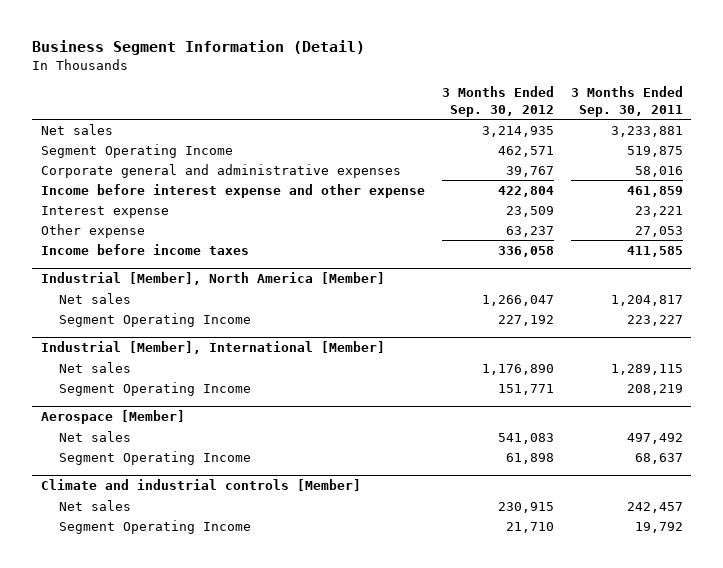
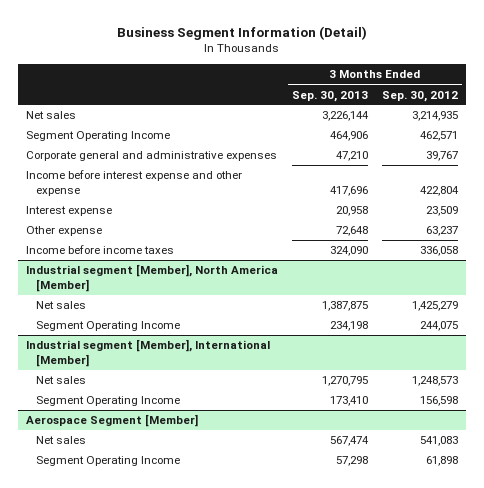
- | 3 Months Ended Sep. 30, 2012 | 3 Months Ended Sep. 30, 2011
+ | 3 Months Ended Sep. 30, 2013 | 3 Months Ended Sep. 30, 2012
- Industrial [Member], North America [Member]
- Net sales | 1,266,047 | 1,204,817
- Segment Operating Income | 227,192 | 223,227
- Industrial [Member], International [Member]
- Net sales | 1,176,890 | 1,289,115
- Segment Operating Income | 151,771 | 208,219
- Aerospace [Member]
+ Industrial segment [Member], North America [Member]
+ Net sales | 1,387,875 | 1,425,279
+ Segment Operating Income | 234,198 | 244,075
+ Industrial segment [Member], International [Member]
+ Net sales | 1,270,795 | 1,248,573
+ Segment Operating Income | 173,410 | 156,598
+ Aerospace Segment [Member]
- Climate and industrial controls [Member]
- Net sales | 230,915 | 242,457
- Segment Operating Income | 21,710 | 19,792

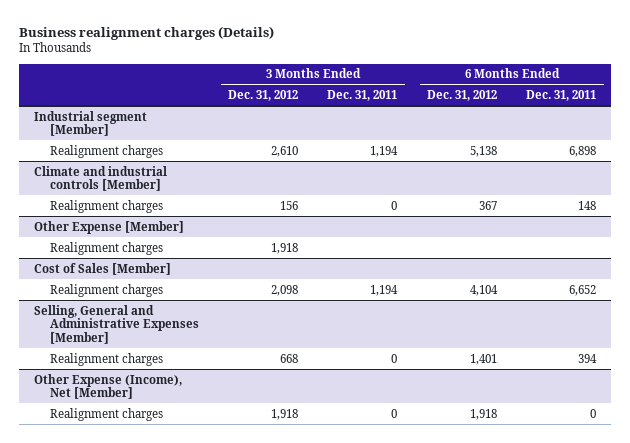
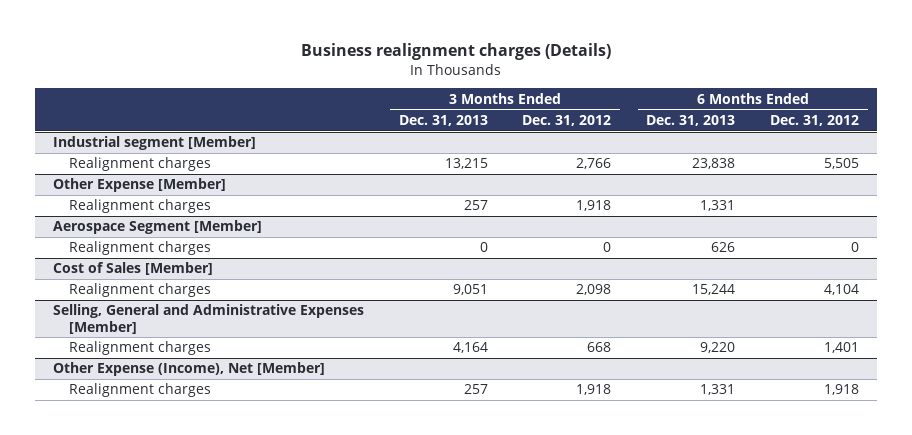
- | 3 Months Ended Dec. 31, 2012 | 3 Months Ended Dec. 31, 2011 | 6 Months Ended Dec. 31, 2012 | 6 Months Ended Dec. 31, 2011
+ | 3 Months Ended Dec. 31, 2013 | 3 Months Ended Dec. 31, 2012 | 6 Months Ended Dec. 31, 2013 | 6 Months Ended Dec. 31, 2012
@ Industrial segment [Member]
- Realignment charges | 2,610 | 1,194 | 5,138 | 6,898
- Climate and industrial controls [Member]
- Realignment charges | 156 | 0 | 367 | 148
@ Industrial segment [Member]
+ Realignment charges | 13,215 | 2,766 | 23,838 | 5,505
+ Aerospace Segment [Member]
+ Realignment charges | 0 | 0 | 626 | 0

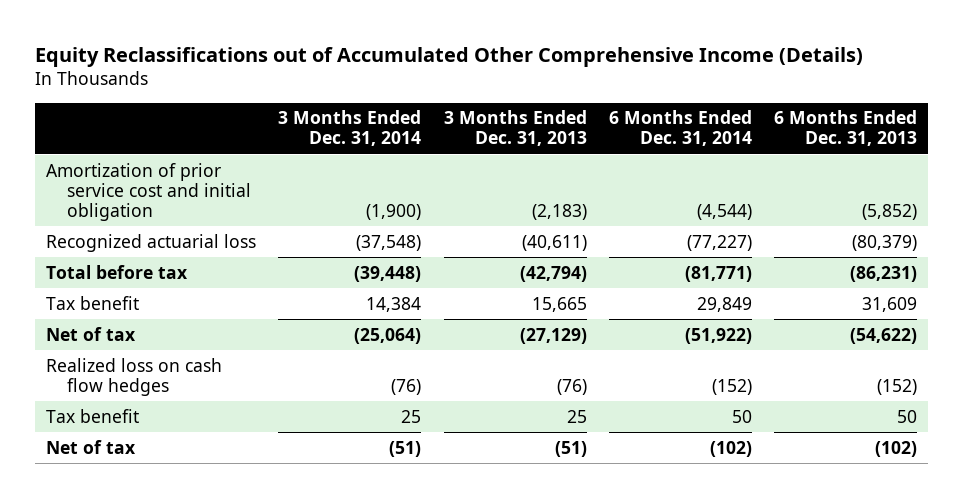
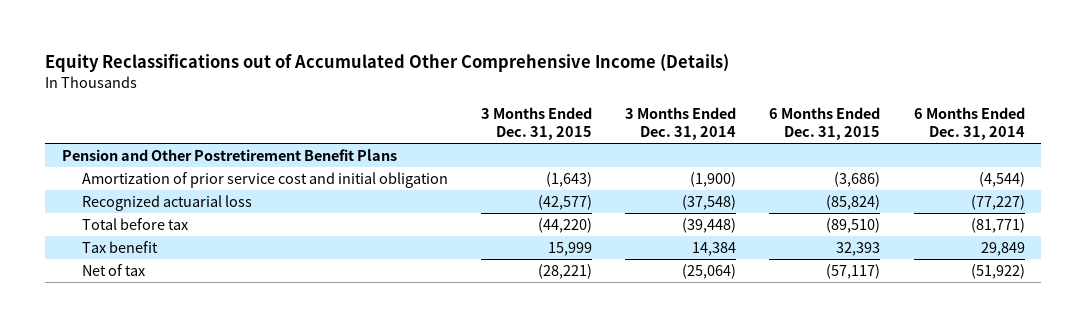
- | 3 Months Ended Dec. 31, 2014 | 3 Months Ended Dec. 31, 2013 | 6 Months Ended Dec. 31, 2014 | 6 Months Ended Dec. 31, 2013
+ | 3 Months Ended Dec. 31, 2015 | 3 Months Ended Dec. 31, 2014 | 6 Months Ended Dec. 31, 2015 | 6 Months Ended Dec. 31, 2014
+ Pension and Other Postretirement Benefit Plans
- Realized loss on cash flow hedges | (76) | (76) | (152) | (152)
- Tax benefit | 25 | 25 | 50 | 50
- Net of tax | (51) | (51) | (102) | (102)

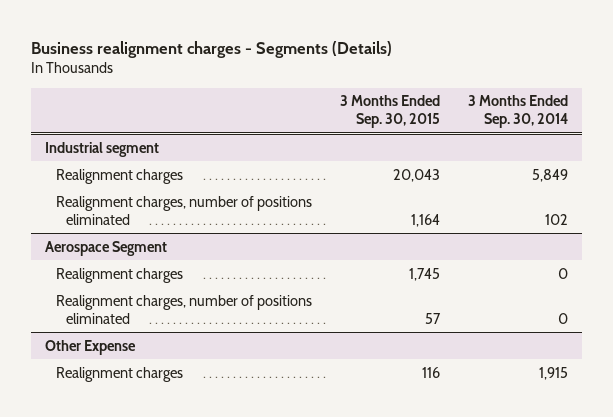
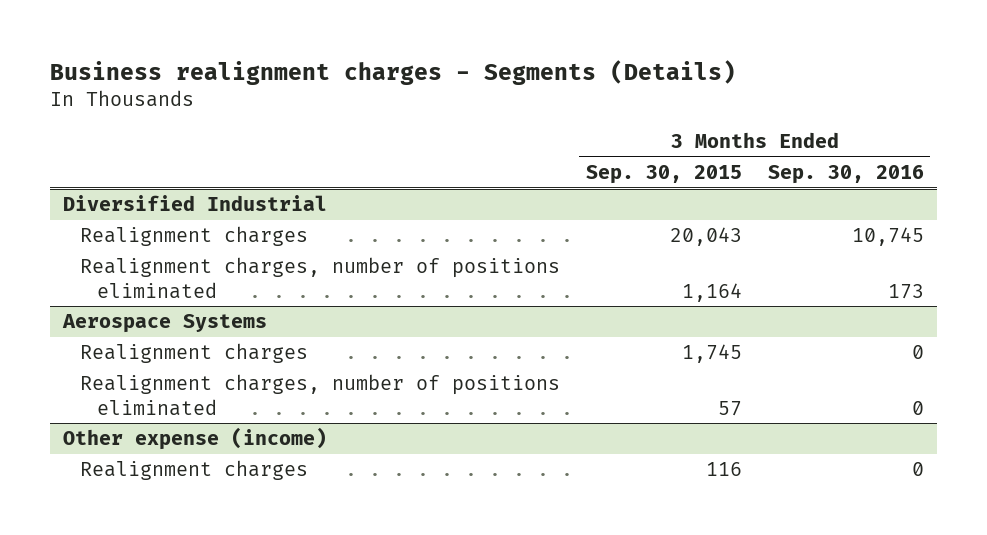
- | 3 Months Ended Sep. 30, 2015 | 3 Months Ended Sep. 30, 2014
+ | 3 Months Ended Sep. 30, 2015 | 3 Months Ended Sep. 30, 2016
- Industrial segment
+ Diversified Industrial
- Aerospace Segment
+ Aerospace Systems
- Other Expense
+ Other expense (income)

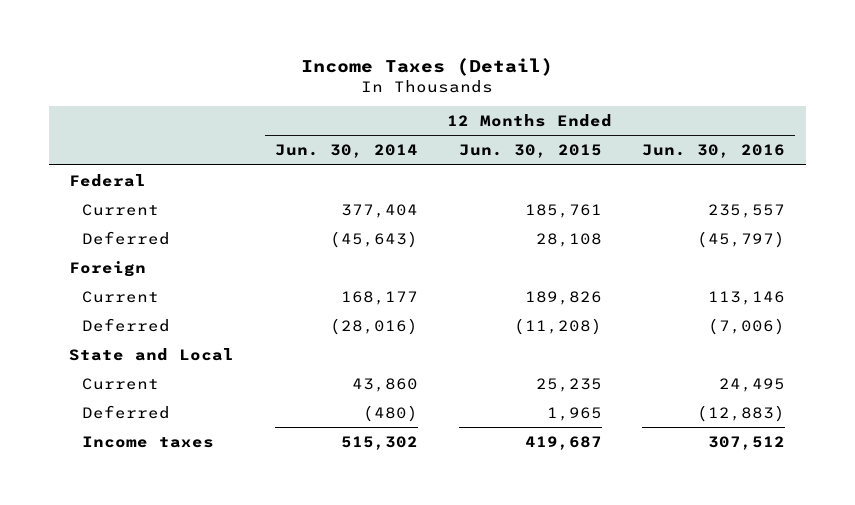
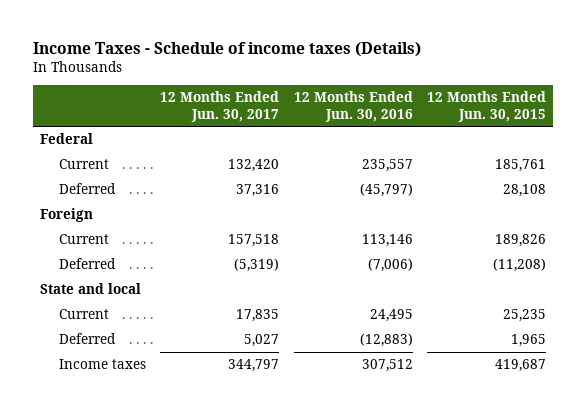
- Income Taxes (Detail)
+ Income Taxes - Schedule of income taxes (Details)
- | 12 Months Ended Jun. 30, 2014 | 12 Months Ended Jun. 30, 2015 | 12 Months Ended Jun. 30, 2016
+ | 12 Months Ended Jun. 30, 2017 | 12 Months Ended Jun. 30, 2016 | 12 Months Ended Jun. 30, 2015
- State and Local
+ State and local

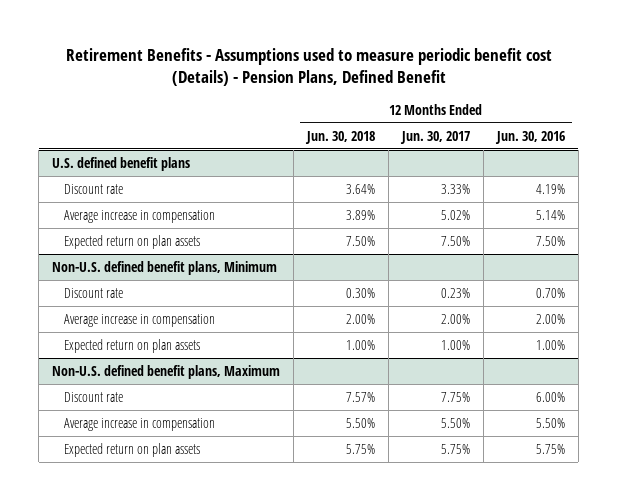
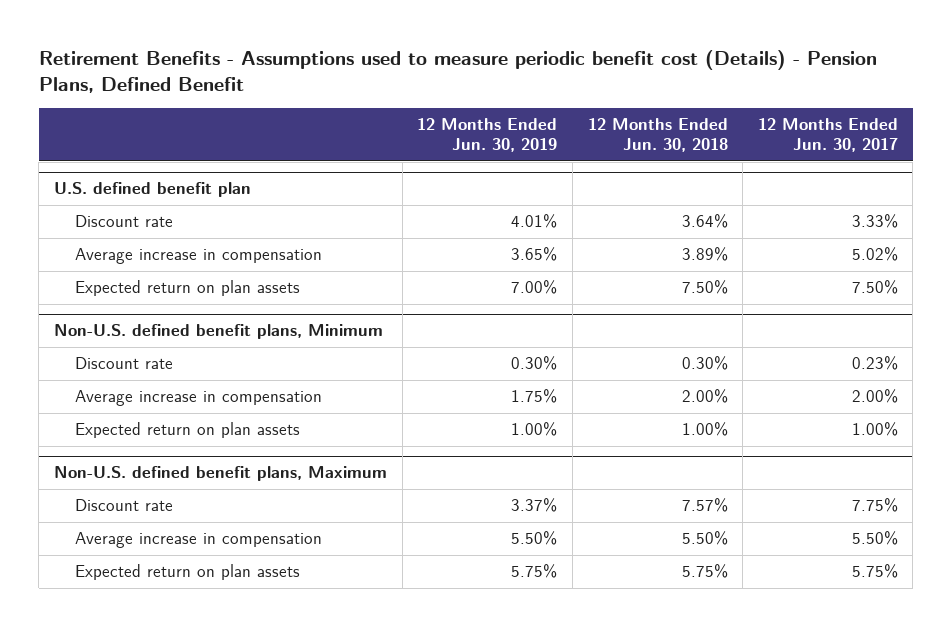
- | 12 Months Ended Jun. 30, 2018 | 12 Months Ended Jun. 30, 2017 | 12 Months Ended Jun. 30, 2016
+ | 12 Months Ended Jun. 30, 2019 | 12 Months Ended Jun. 30, 2018 | 12 Months Ended Jun. 30, 2017
- U.S. defined benefit plans
+ U.S. defined benefit plan

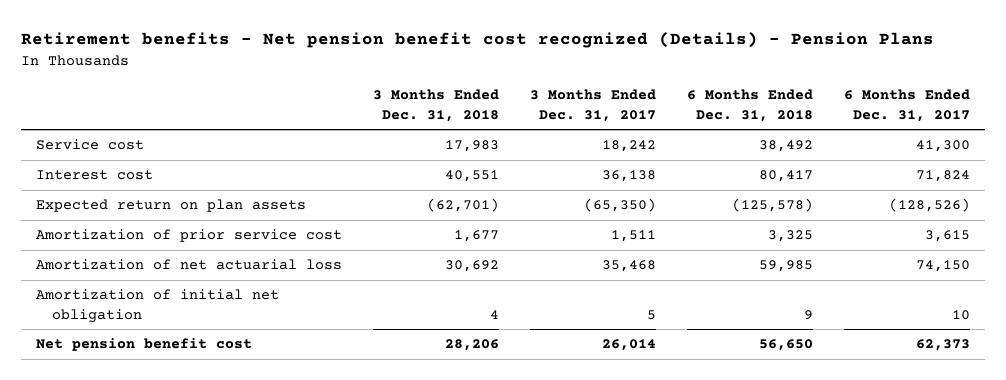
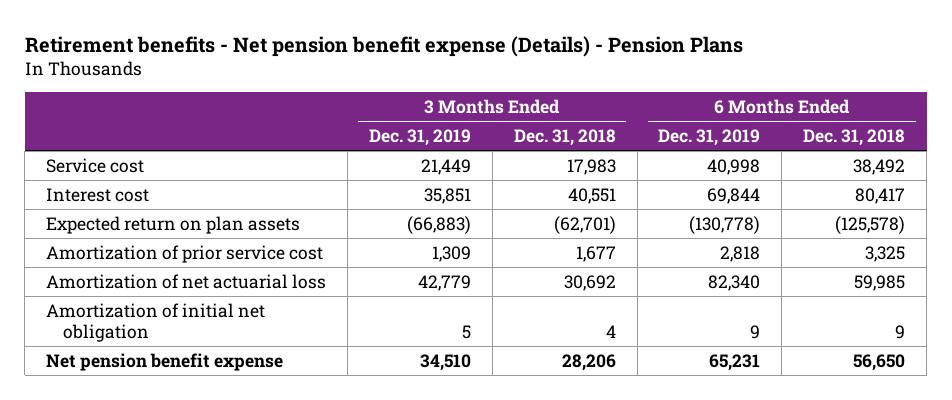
- Retirement benefits - Net pension benefit cost recognized (Details) - Pension Plans
+ Retirement benefits - Net pension benefit expense (Details) - Pension Plans
- | 3 Months Ended Dec. 31, 2018 | 3 Months Ended Dec. 31, 2017 | 6 Months Ended Dec. 31, 2018 | 6 Months Ended Dec. 31, 2017
+ | 3 Months Ended Dec. 31, 2019 | 3 Months Ended Dec. 31, 2018 | 6 Months Ended Dec. 31, 2019 | 6 Months Ended Dec. 31, 2018
- Net pension benefit cost | 28,206 | 26,014 | 56,650 | 62,373
+ Net pension benefit expense | 34,510 | 28,206 | 65,231 | 56,650

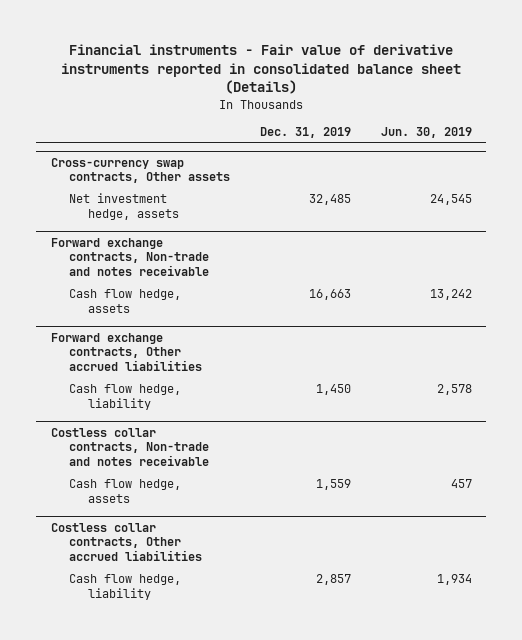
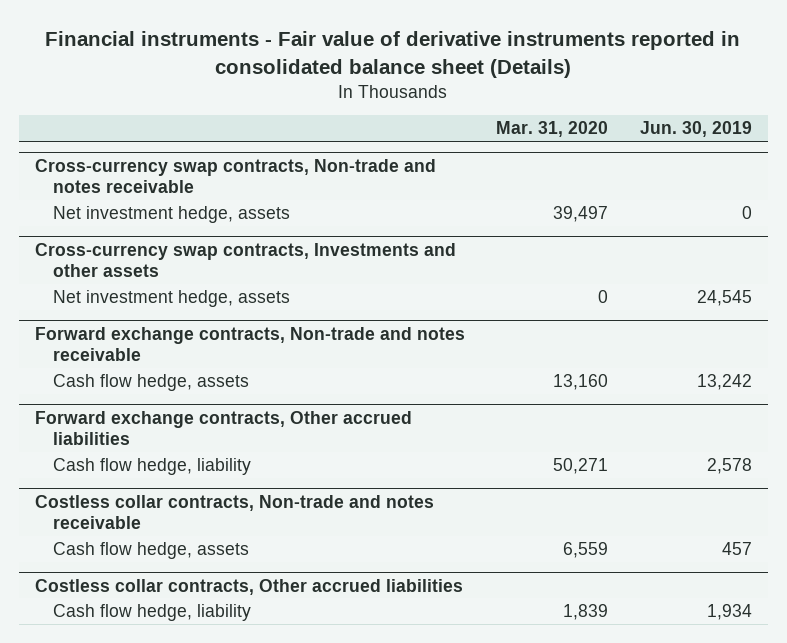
- | Dec. 31, 2019 | Jun. 30, 2019
+ | Mar. 31, 2020 | Jun. 30, 2019
- Cross-currency swap contracts, Other assets
+ Cross-currency swap contracts, Non-trade and notes receivable
+ Net investment hedge, assets | 39,497 | 0
+ Cross-currency swap contracts, Investments and other assets

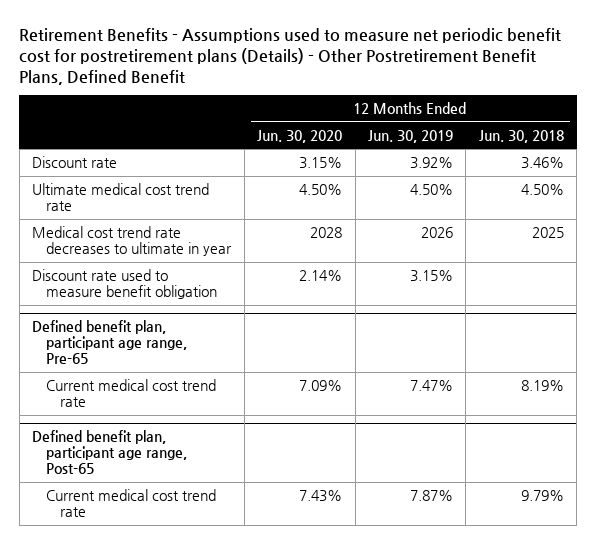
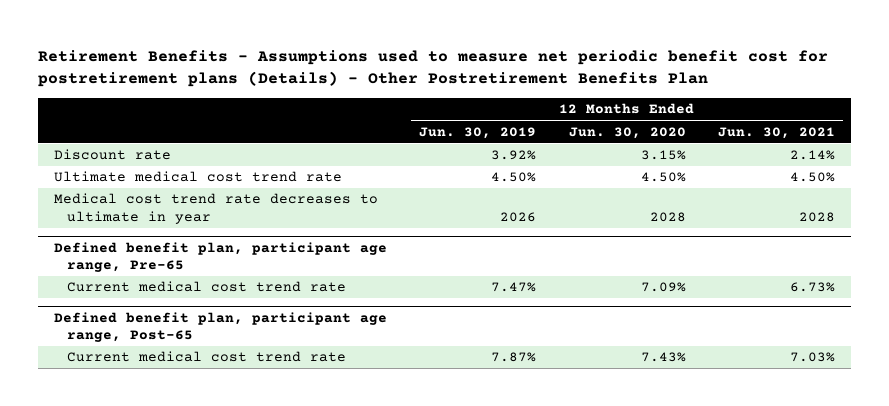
- Retirement Benefits - Assumptions used to measure net periodic benefit cost for postretirement plans (Details) - Other Postretirement Benefit Plans, Defined Benefit
+ Retirement Benefits - Assumptions used to measure net periodic benefit cost for postretirement plans (Details) - Other Postretirement Benefits Plan
- | 12 Months Ended Jun. 30, 2020 | 12 Months Ended Jun. 30, 2019 | 12 Months Ended Jun. 30, 2018
+ | 12 Months Ended Jun. 30, 2019 | 12 Months Ended Jun. 30, 2020 | 12 Months Ended Jun. 30, 2021
- Discount rate used to measure benefit obligation | 2.14% | 3.15% |

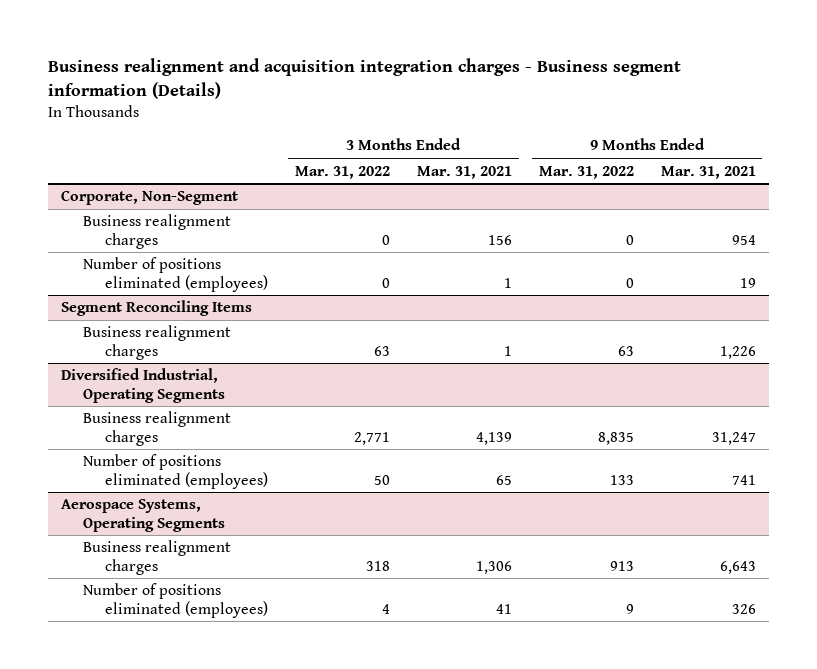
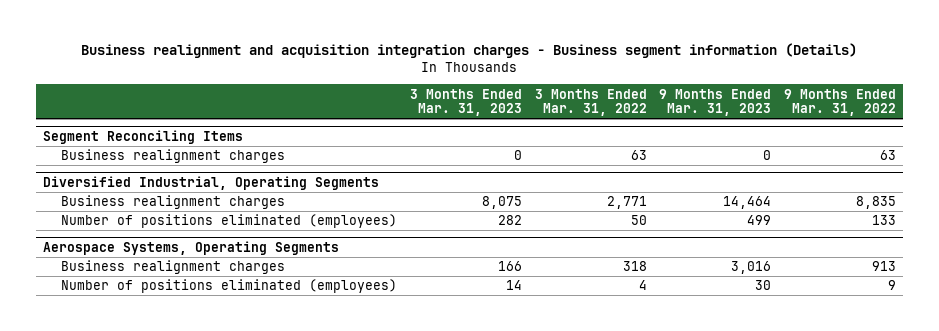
- | 3 Months Ended Mar. 31, 2022 | 3 Months Ended Mar. 31, 2021 | 9 Months Ended Mar. 31, 2022 | 9 Months Ended Mar. 31, 2021
+ | 3 Months Ended Mar. 31, 2023 | 3 Months Ended Mar. 31, 2022 | 9 Months Ended Mar. 31, 2023 | 9 Months Ended Mar. 31, 2022
- Corporate, Non-Segment
- Business realignment charges | 0 | 156 | 0 | 954
- Number of positions eliminated (employees) | 0 | 1 | 0 | 19

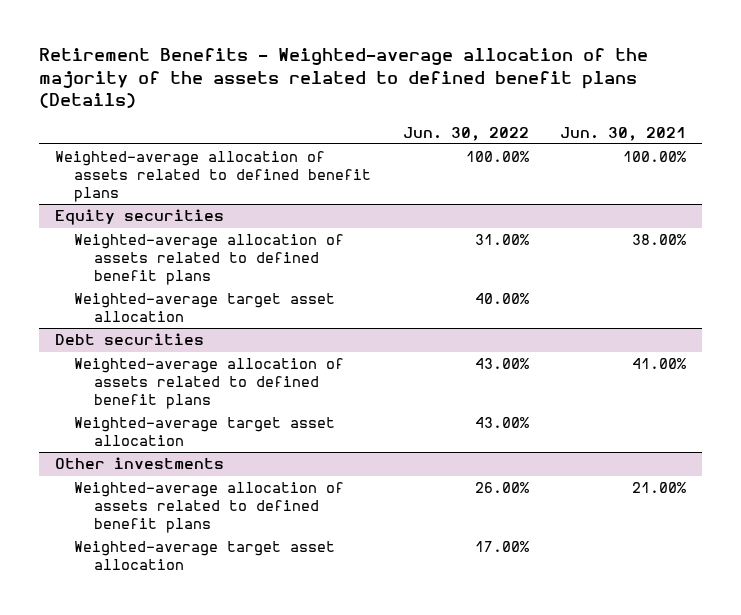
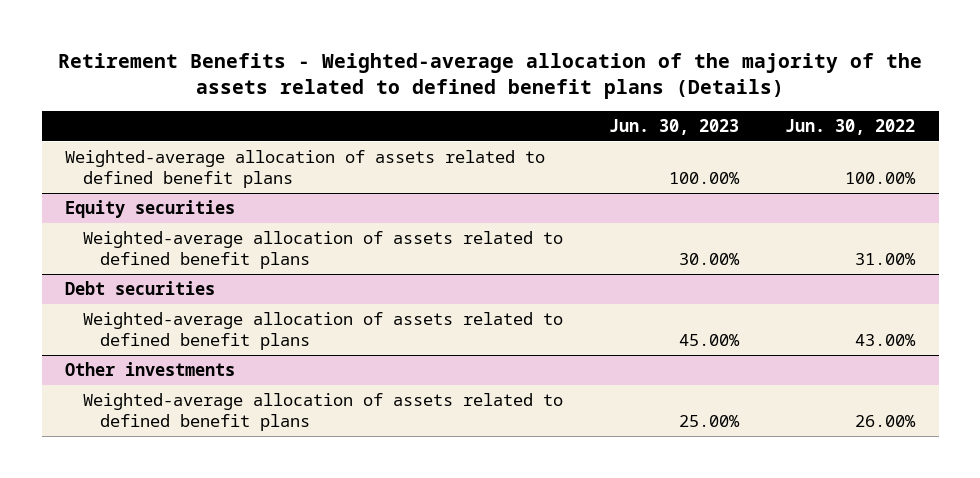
- | Jun. 30, 2022 | Jun. 30, 2021
+ | Jun. 30, 2023 | Jun. 30, 2022
@ Equity securities
- Weighted-average target asset allocation | 40.00% |
@ Debt securities
- Weighted-average target asset allocation | 43.00% |
@ Other investments
- Weighted-average target asset allocation | 17.00% |

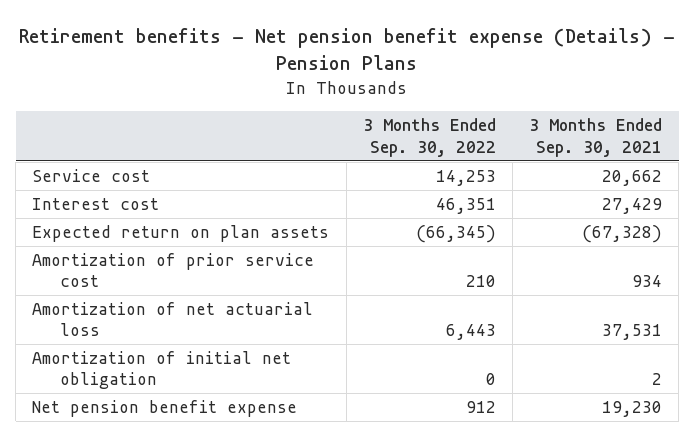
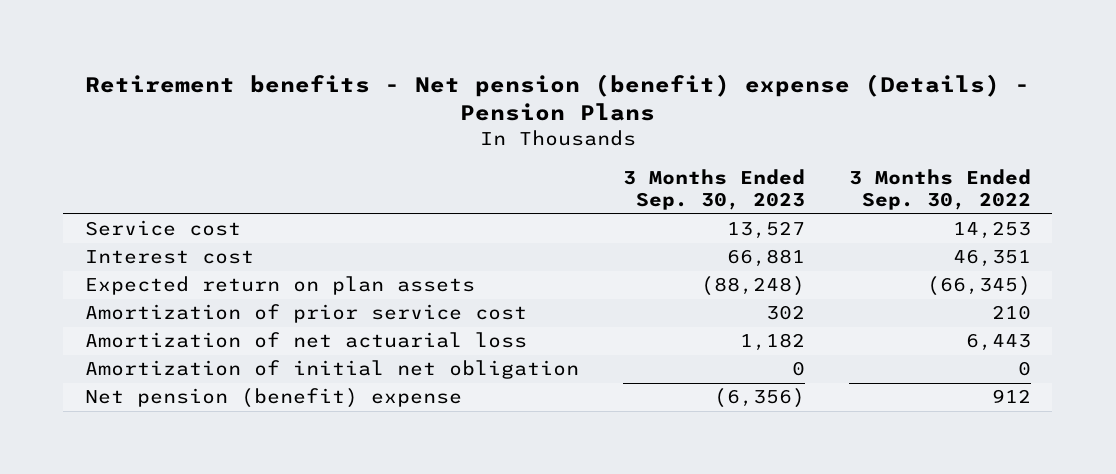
- Retirement benefits - Net pension benefit expense (Details) - Pension Plans
+ Retirement benefits - Net pension (benefit) expense (Details) - Pension Plans
- | 3 Months Ended Sep. 30, 2022 | 3 Months Ended Sep. 30, 2021
+ | 3 Months Ended Sep. 30, 2023 | 3 Months Ended Sep. 30, 2022
- Net pension benefit expense | 912 | 19,230
+ Net pension (benefit) expense | (6,356) | 912

